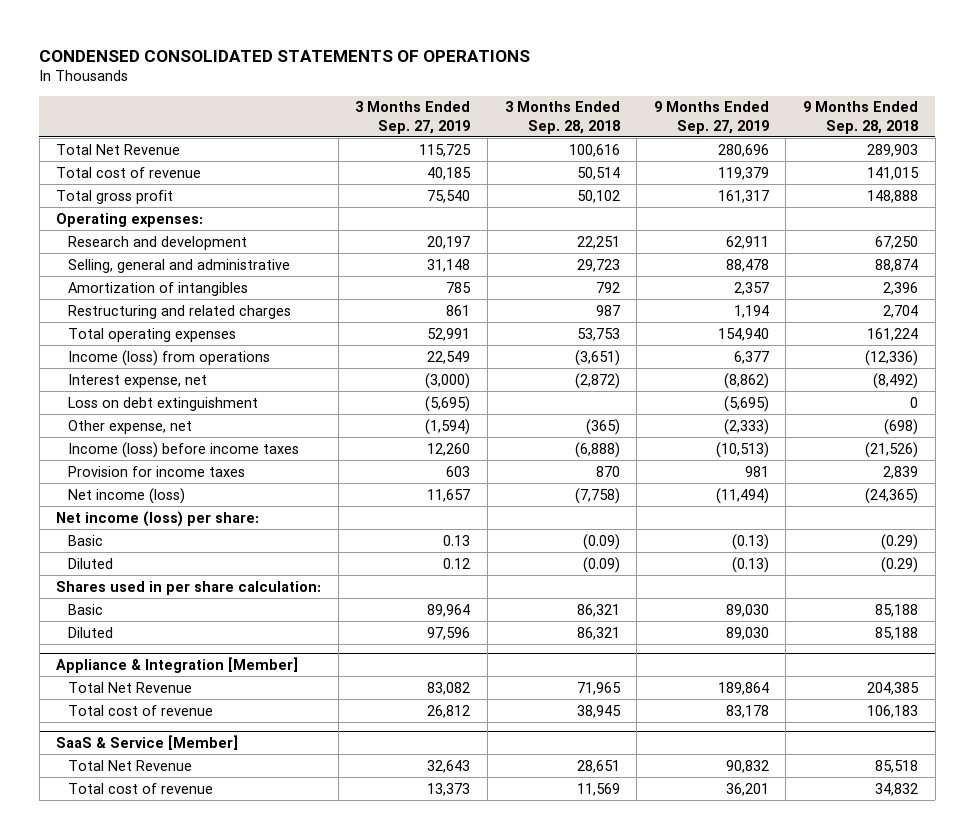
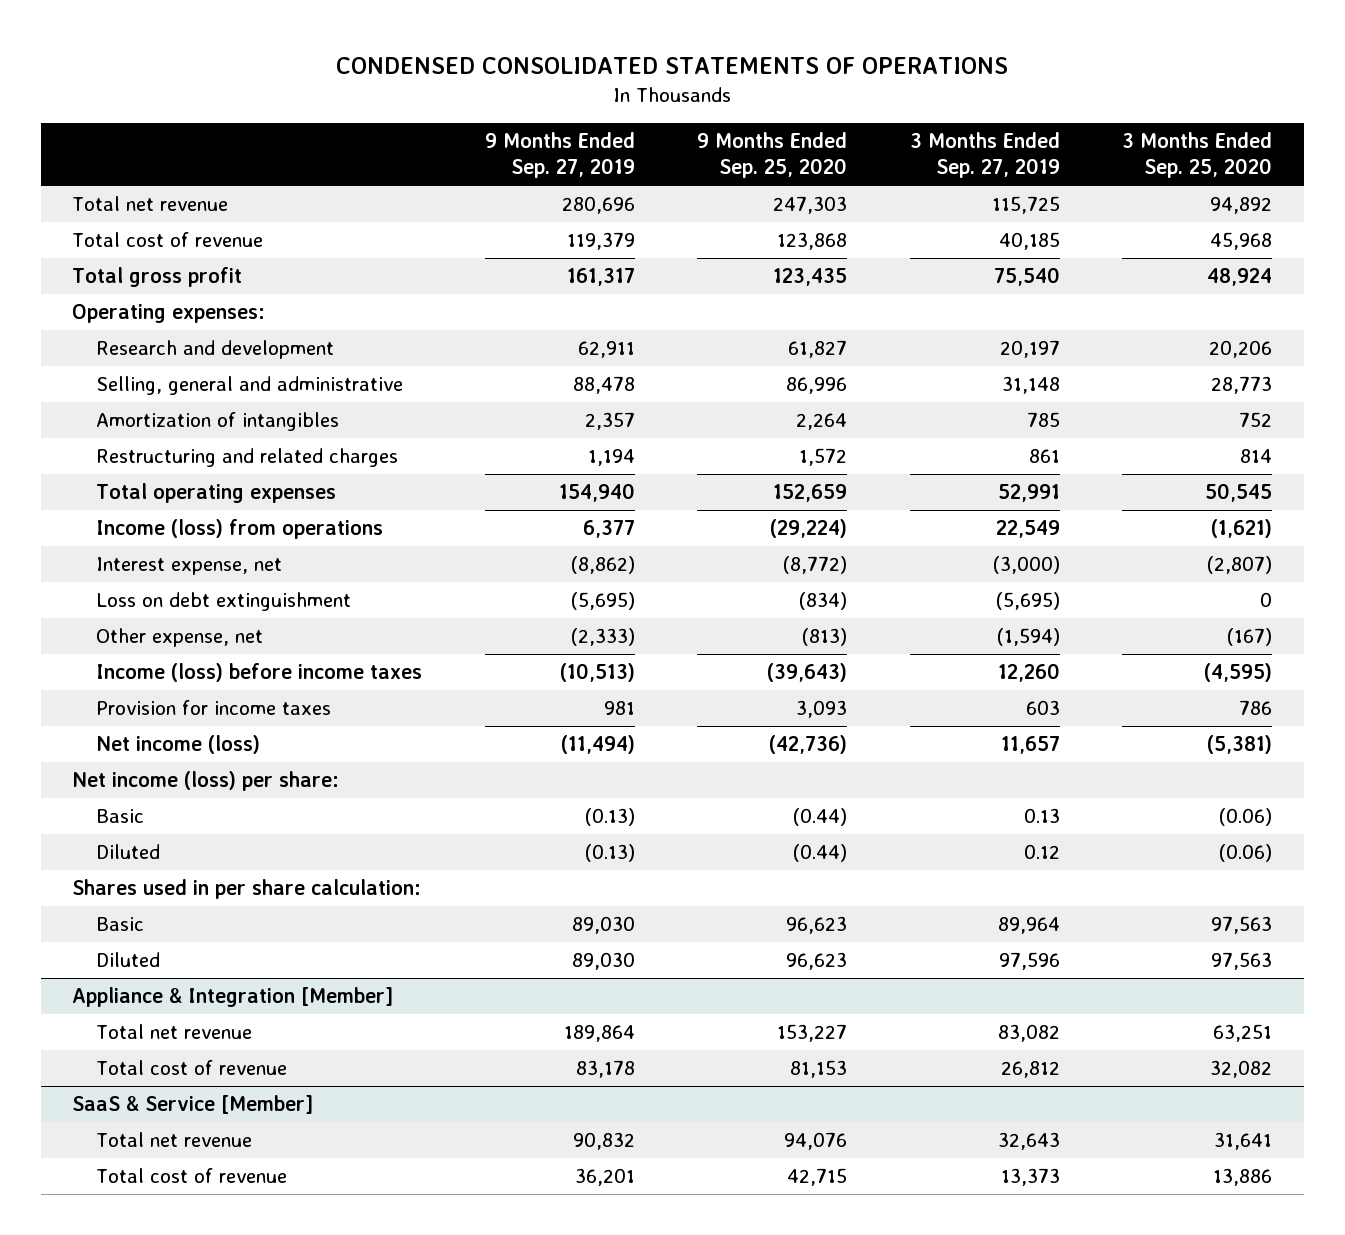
- | 3 Months Ended Sep. 27, 2019 | 3 Months Ended Sep. 28, 2018 | 9 Months Ended Sep. 27, 2019 | 9 Months Ended Sep. 28, 2018
+ | 9 Months Ended Sep. 27, 2019 | 9 Months Ended Sep. 25, 2020 | 3 Months Ended Sep. 27, 2019 | 3 Months Ended Sep. 25, 2020
- Total Net Revenue | 115,725 | 100,616 | 280,696 | 289,903
+ Total net revenue | 280,696 | 247,303 | 115,725 | 94,892
@ Appliance & Integration [Member]
- Total Net Revenue | 83,082 | 71,965 | 189,864 | 204,385
+ Total net revenue | 189,864 | 153,227 | 83,082 | 63,251
@ SaaS & Service [Member]
- Total Net Revenue | 32,643 | 28,651 | 90,832 | 85,518
+ Total net revenue | 90,832 | 94,076 | 32,643 | 31,641

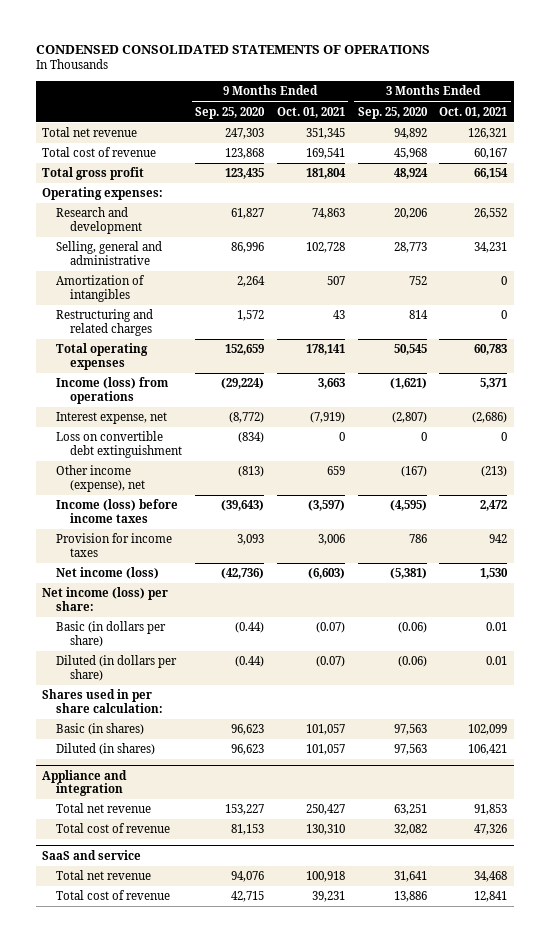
- | 9 Months Ended Sep. 27, 2019 | 9 Months Ended Sep. 25, 2020 | 3 Months Ended Sep. 27, 2019 | 3 Months Ended Sep. 25, 2020
+ | 9 Months Ended Sep. 25, 2020 | 9 Months Ended Oct. 01, 2021 | 3 Months Ended Sep. 25, 2020 | 3 Months Ended Oct. 01, 2021
- Loss on debt extinguishment | (5,695) | (834) | (5,695) | 0
- Other expense, net | (2,333) | (813) | (1,594) | (167)
+ Loss on convertible debt extinguishment | (834) | 0 | 0 | 0
+ Other income (expense), net | (813) | 659 | (167) | (213)
- Basic | (0.13) | (0.44) | 0.13 | (0.06)
- Diluted | (0.13) | (0.44) | 0.12 | (0.06)
+ Basic (in dollars per share) | (0.44) | (0.07) | (0.06) | 0.01
+ Diluted (in dollars per share) | (0.44) | (0.07) | (0.06) | 0.01
- Basic | 89,030 | 96,623 | 89,964 | 97,563
- Diluted | 89,030 | 96,623 | 97,596 | 97,563
- Appliance & Integration [Member]
+ Basic (in shares) | 96,623 | 101,057 | 97,563 | 102,099
+ Diluted (in shares) | 96,623 | 101,057 | 97,563 | 106,421
+ Appliance and integration
- SaaS & Service [Member]
+ SaaS and service

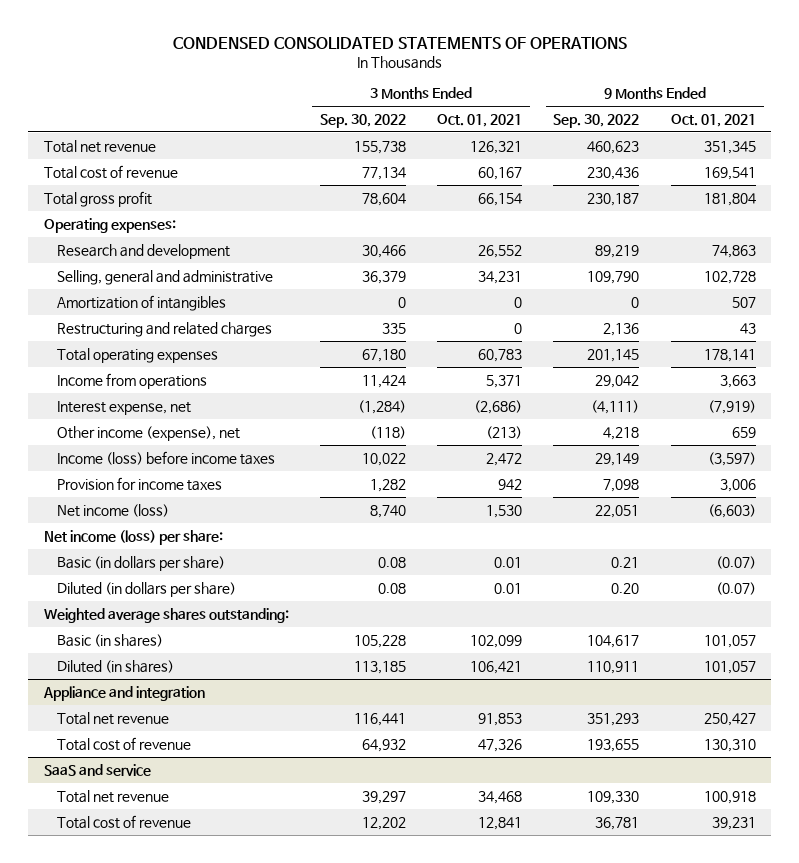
- | 9 Months Ended Sep. 25, 2020 | 9 Months Ended Oct. 01, 2021 | 3 Months Ended Sep. 25, 2020 | 3 Months Ended Oct. 01, 2021
+ | 3 Months Ended Sep. 30, 2022 | 3 Months Ended Oct. 01, 2021 | 9 Months Ended Sep. 30, 2022 | 9 Months Ended Oct. 01, 2021
- Income (loss) from operations | (29,224) | 3,663 | (1,621) | 5,371
+ Income from operations | 11,424 | 5,371 | 29,042 | 3,663
- Loss on convertible debt extinguishment | (834) | 0 | 0 | 0
- Shares used in per share calculation:
+ Weighted average shares outstanding:

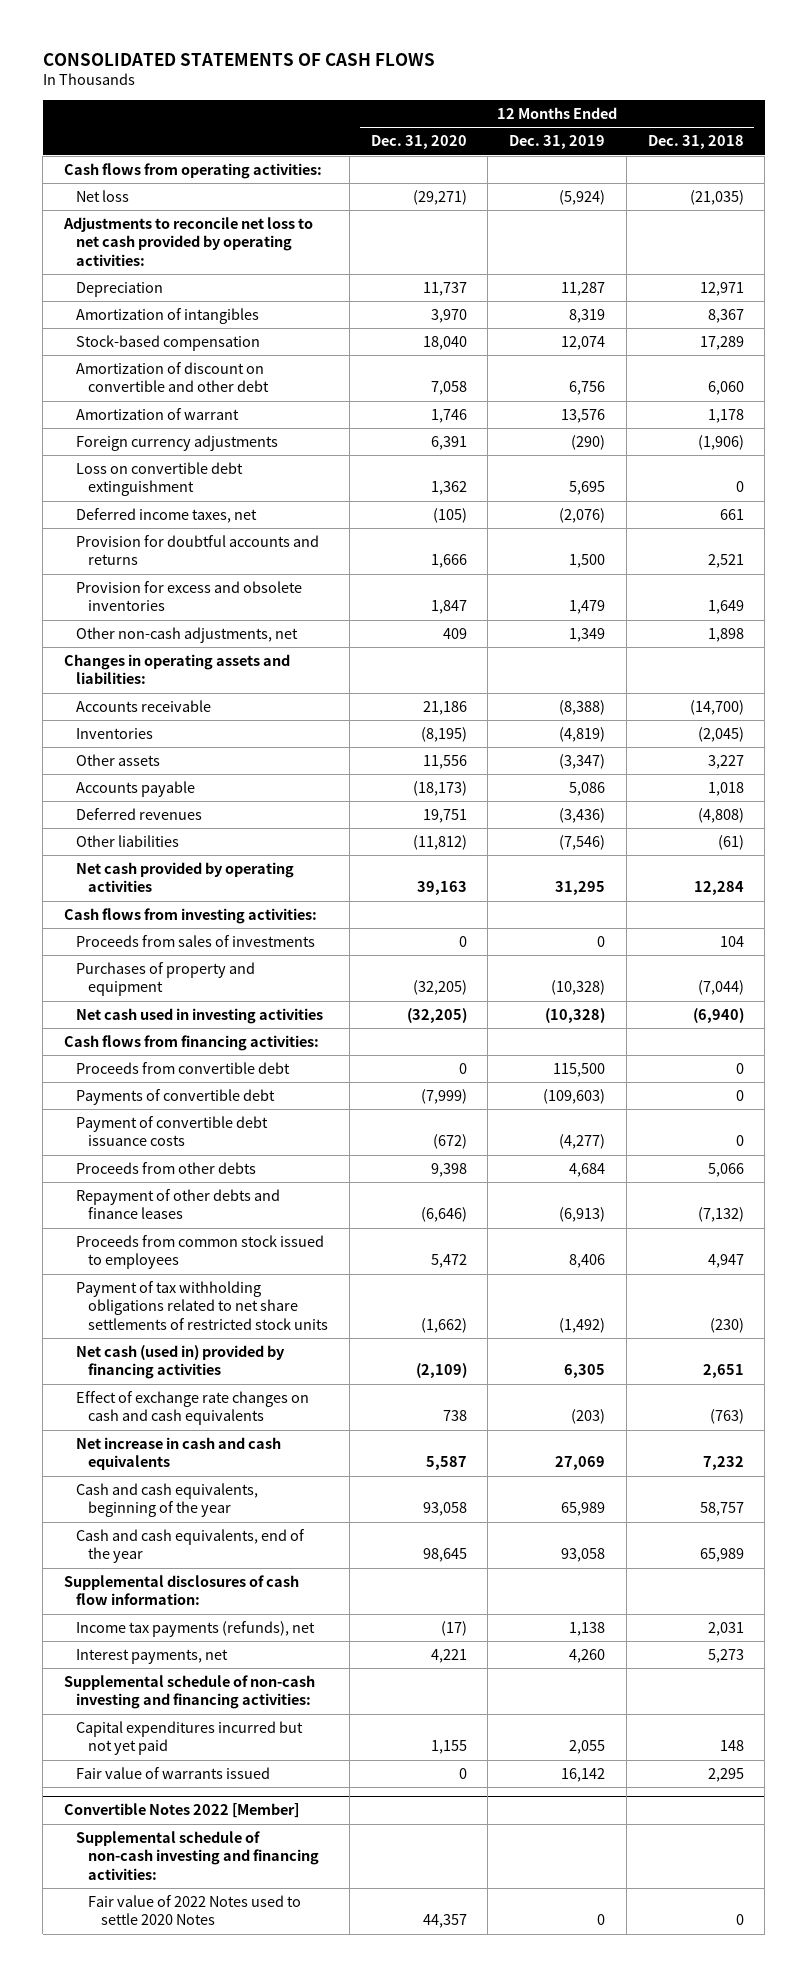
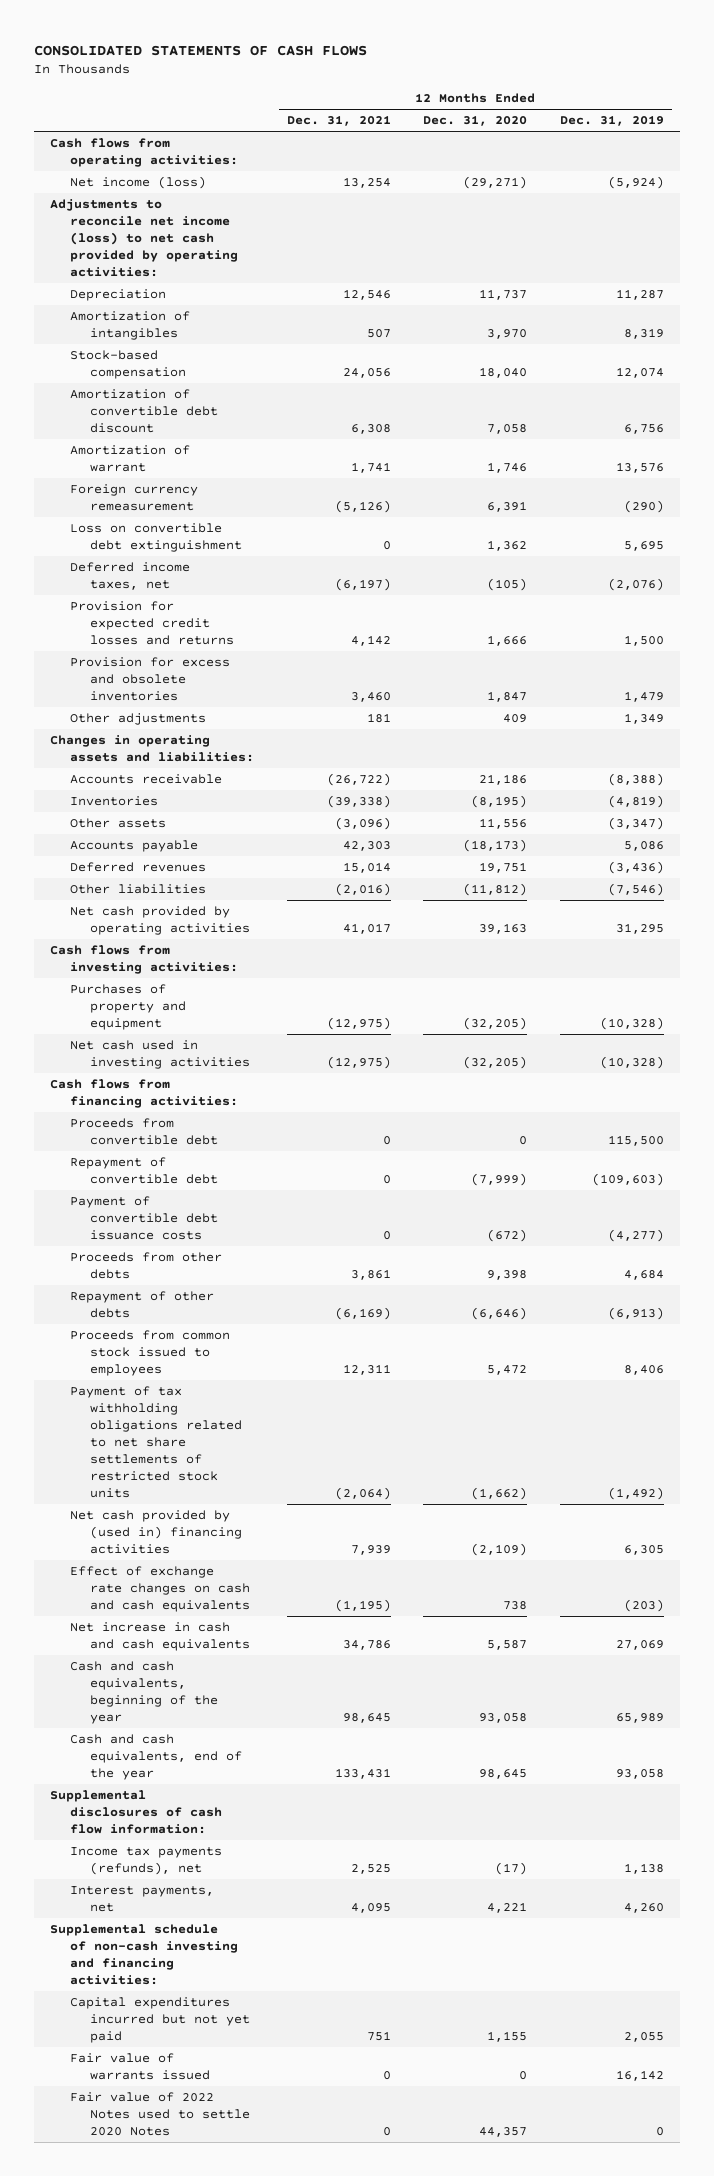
- | 12 Months Ended Dec. 31, 2020 | 12 Months Ended Dec. 31, 2019 | 12 Months Ended Dec. 31, 2018
+ | 12 Months Ended Dec. 31, 2021 | 12 Months Ended Dec. 31, 2020 | 12 Months Ended Dec. 31, 2019
- Net loss | (29,271) | (5,924) | (21,035)
- Adjustments to reconcile net loss to net cash provided by operating activities:
+ Net income (loss) | 13,254 | (29,271) | (5,924)
+ Adjustments to reconcile net income (loss) to net cash provided by operating activities:
- Amortization of discount on convertible and other debt | 7,058 | 6,756 | 6,060
+ Amortization of convertible debt discount | 6,308 | 7,058 | 6,756
- Foreign currency adjustments | 6,391 | (290) | (1,906)
+ Foreign currency remeasurement | (5,126) | 6,391 | (290)
- Provision for doubtful accounts and returns | 1,666 | 1,500 | 2,521
+ Provision for expected credit losses and returns | 4,142 | 1,666 | 1,500
- Other non-cash adjustments, net | 409 | 1,349 | 1,898
+ Other adjustments | 181 | 409 | 1,349
- Proceeds from sales of investments | 0 | 0 | 104
- Payments of convertible debt | (7,999) | (109,603) | 0
+ Repayment of convertible debt | 0 | (7,999) | (109,603)
- Repayment of other debts and finance leases | (6,646) | (6,913) | (7,132)
+ Repayment of other debts | (6,169) | (6,646) | (6,913)
- Net cash (used in) provided by financing activities | (2,109) | 6,305 | 2,651
+ Net cash provided by (used in) financing activities | 7,939 | (2,109) | 6,305
- Convertible Notes 2022 [Member]
- Supplemental schedule of non-cash investing and financing activities:

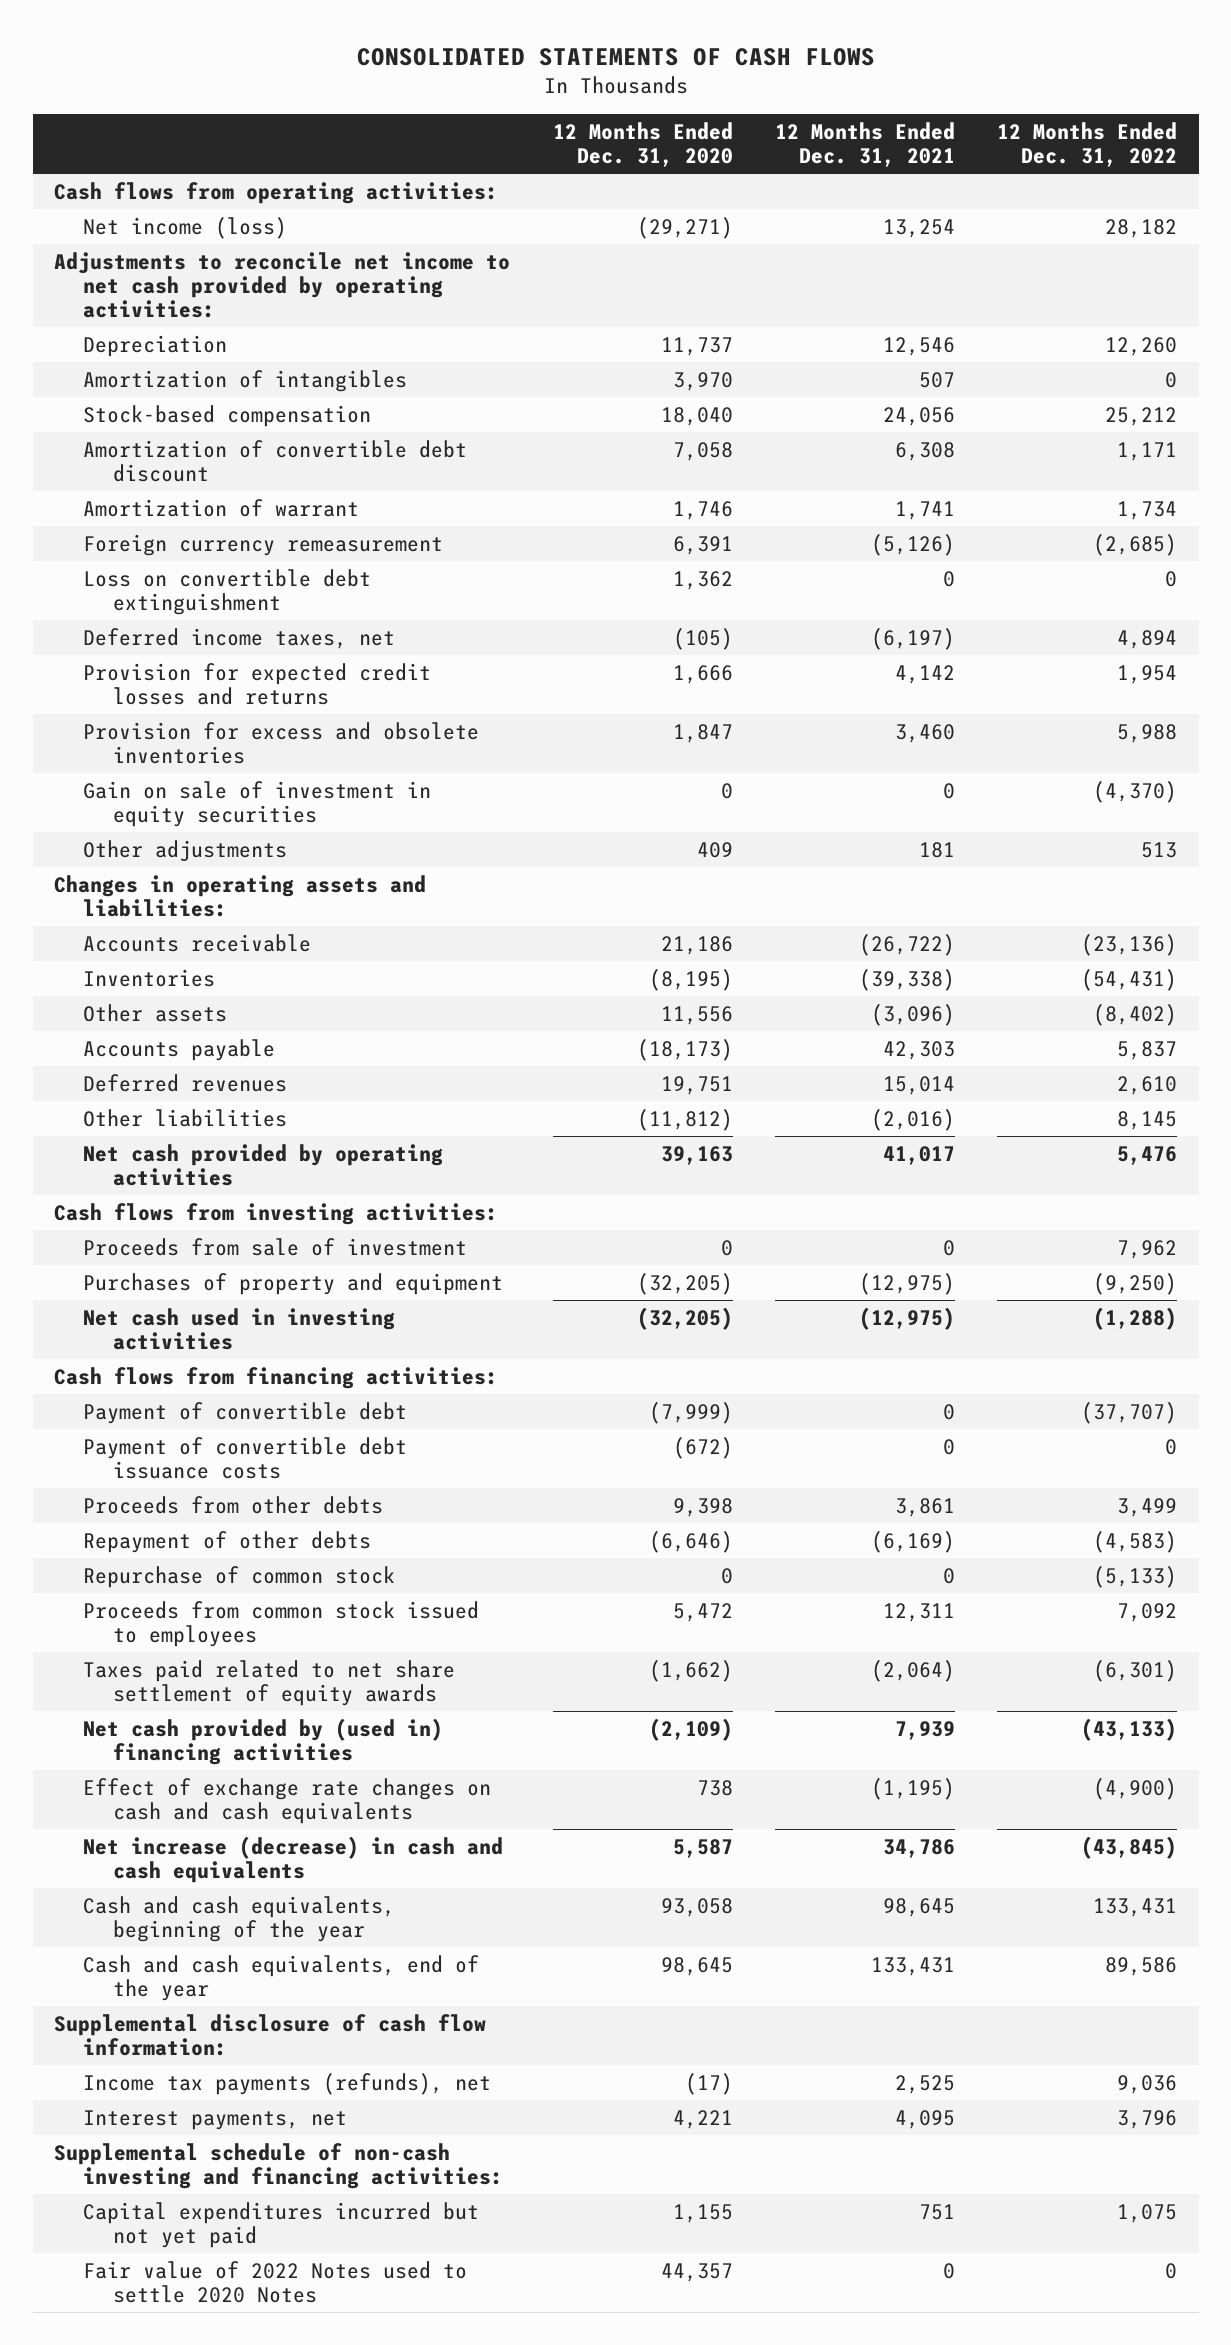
- | 12 Months Ended Dec. 31, 2021 | 12 Months Ended Dec. 31, 2020 | 12 Months Ended Dec. 31, 2019
+ | 12 Months Ended Dec. 31, 2020 | 12 Months Ended Dec. 31, 2021 | 12 Months Ended Dec. 31, 2022
- Adjustments to reconcile net income (loss) to net cash provided by operating activities:
+ Adjustments to reconcile net income to net cash provided by operating activities:
+ Gain on sale of investment in equity securities | 0 | 0 | (4,370)
+ Proceeds from sale of investment | 0 | 0 | 7,962
- Proceeds from convertible debt | 0 | 0 | 115,500
- Repayment of convertible debt | 0 | (7,999) | (109,603)
+ Payment of convertible debt | (7,999) | 0 | (37,707)
+ Repurchase of common stock | 0 | 0 | (5,133)
- Payment of tax withholding obligations related to net share settlements of restricted stock units | (2,064) | (1,662) | (1,492)
+ Taxes paid related to net share settlement of equity awards | (1,662) | (2,064) | (6,301)
- Net increase in cash and cash equivalents | 34,786 | 5,587 | 27,069
+ Net increase (decrease) in cash and cash equivalents | 5,587 | 34,786 | (43,845)
- Supplemental disclosures of cash flow information:
+ Supplemental disclosure of cash flow information:
- Fair value of warrants issued | 0 | 0 | 16,142

